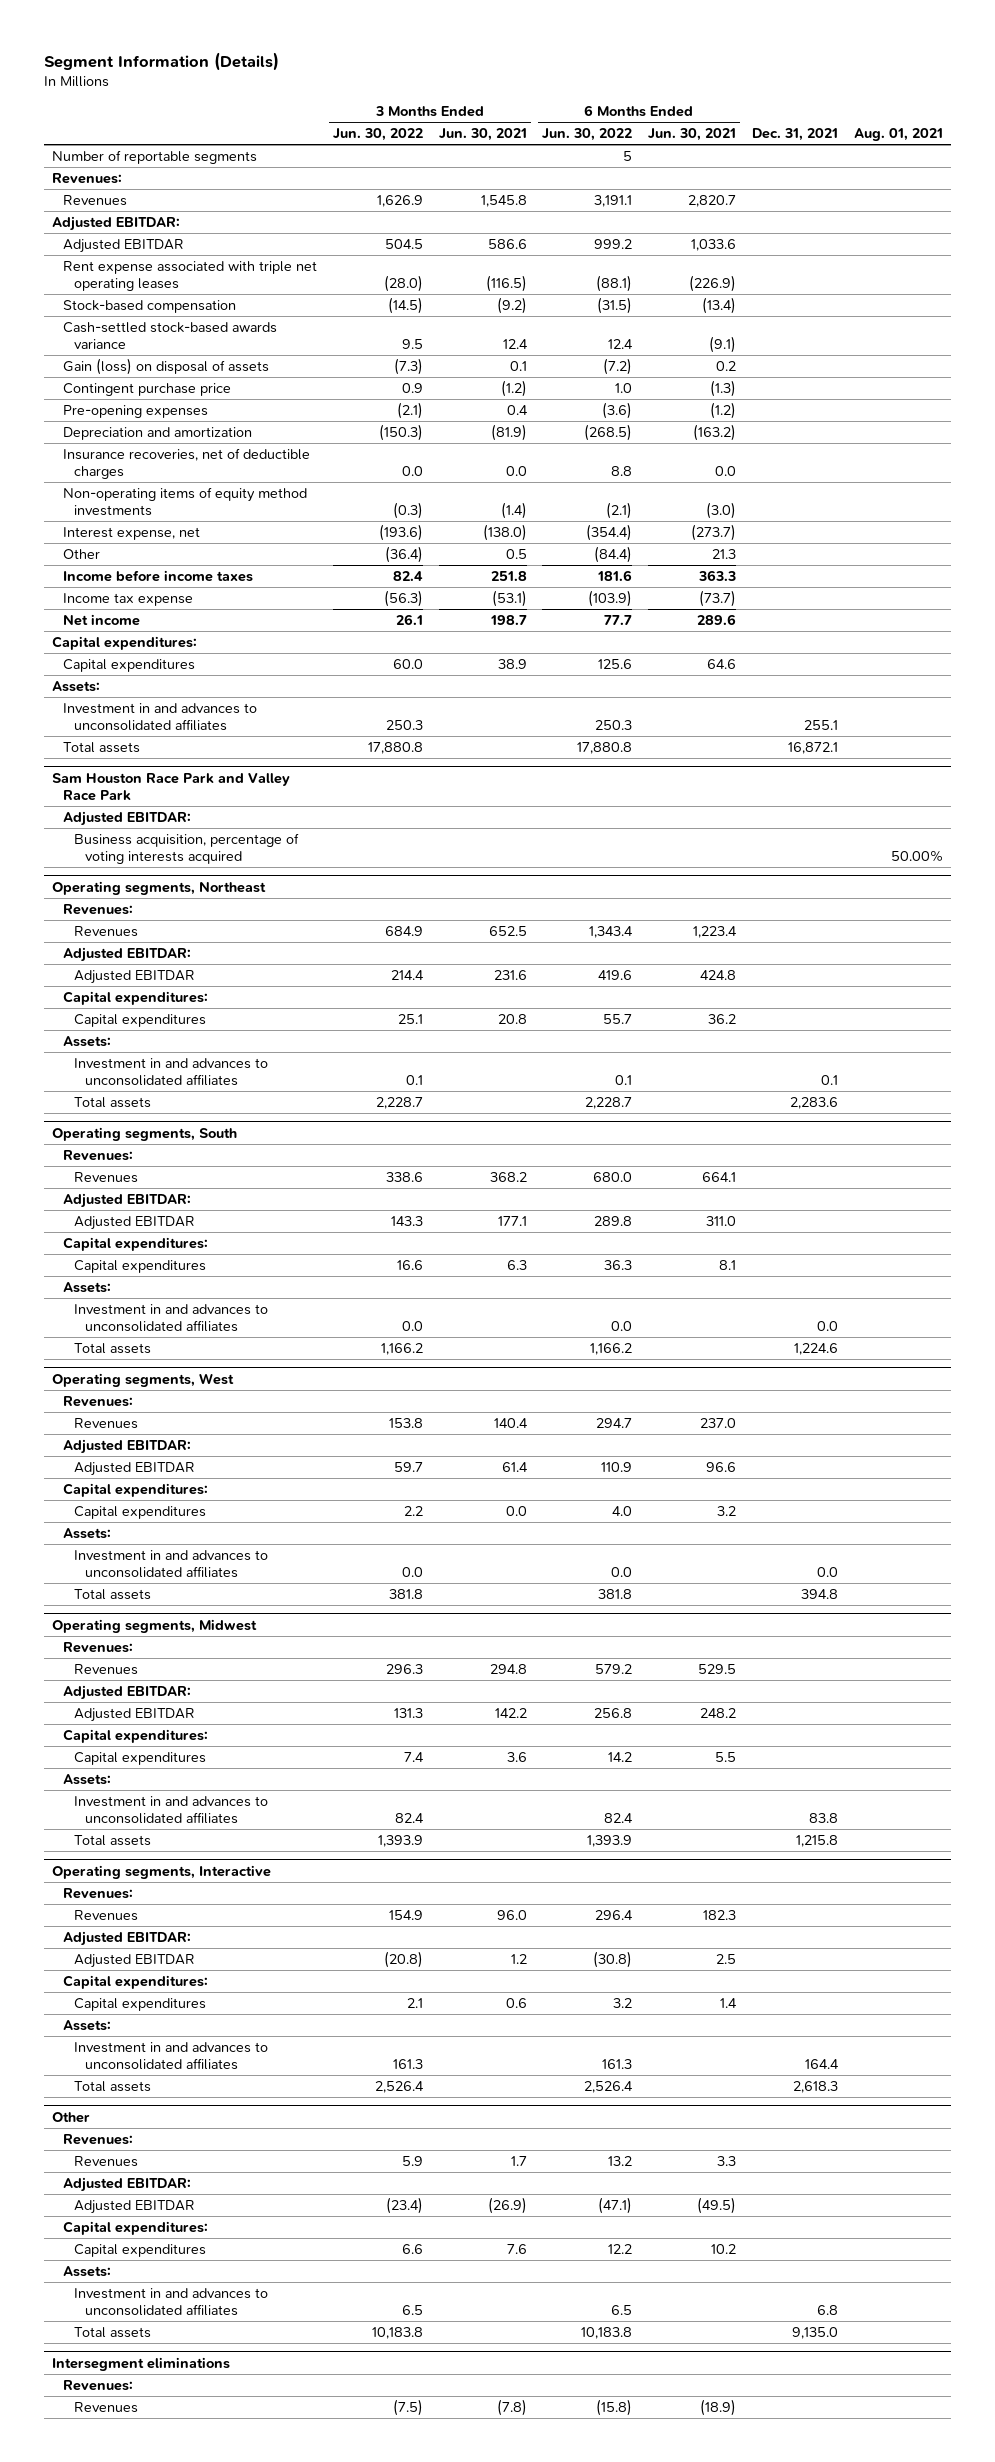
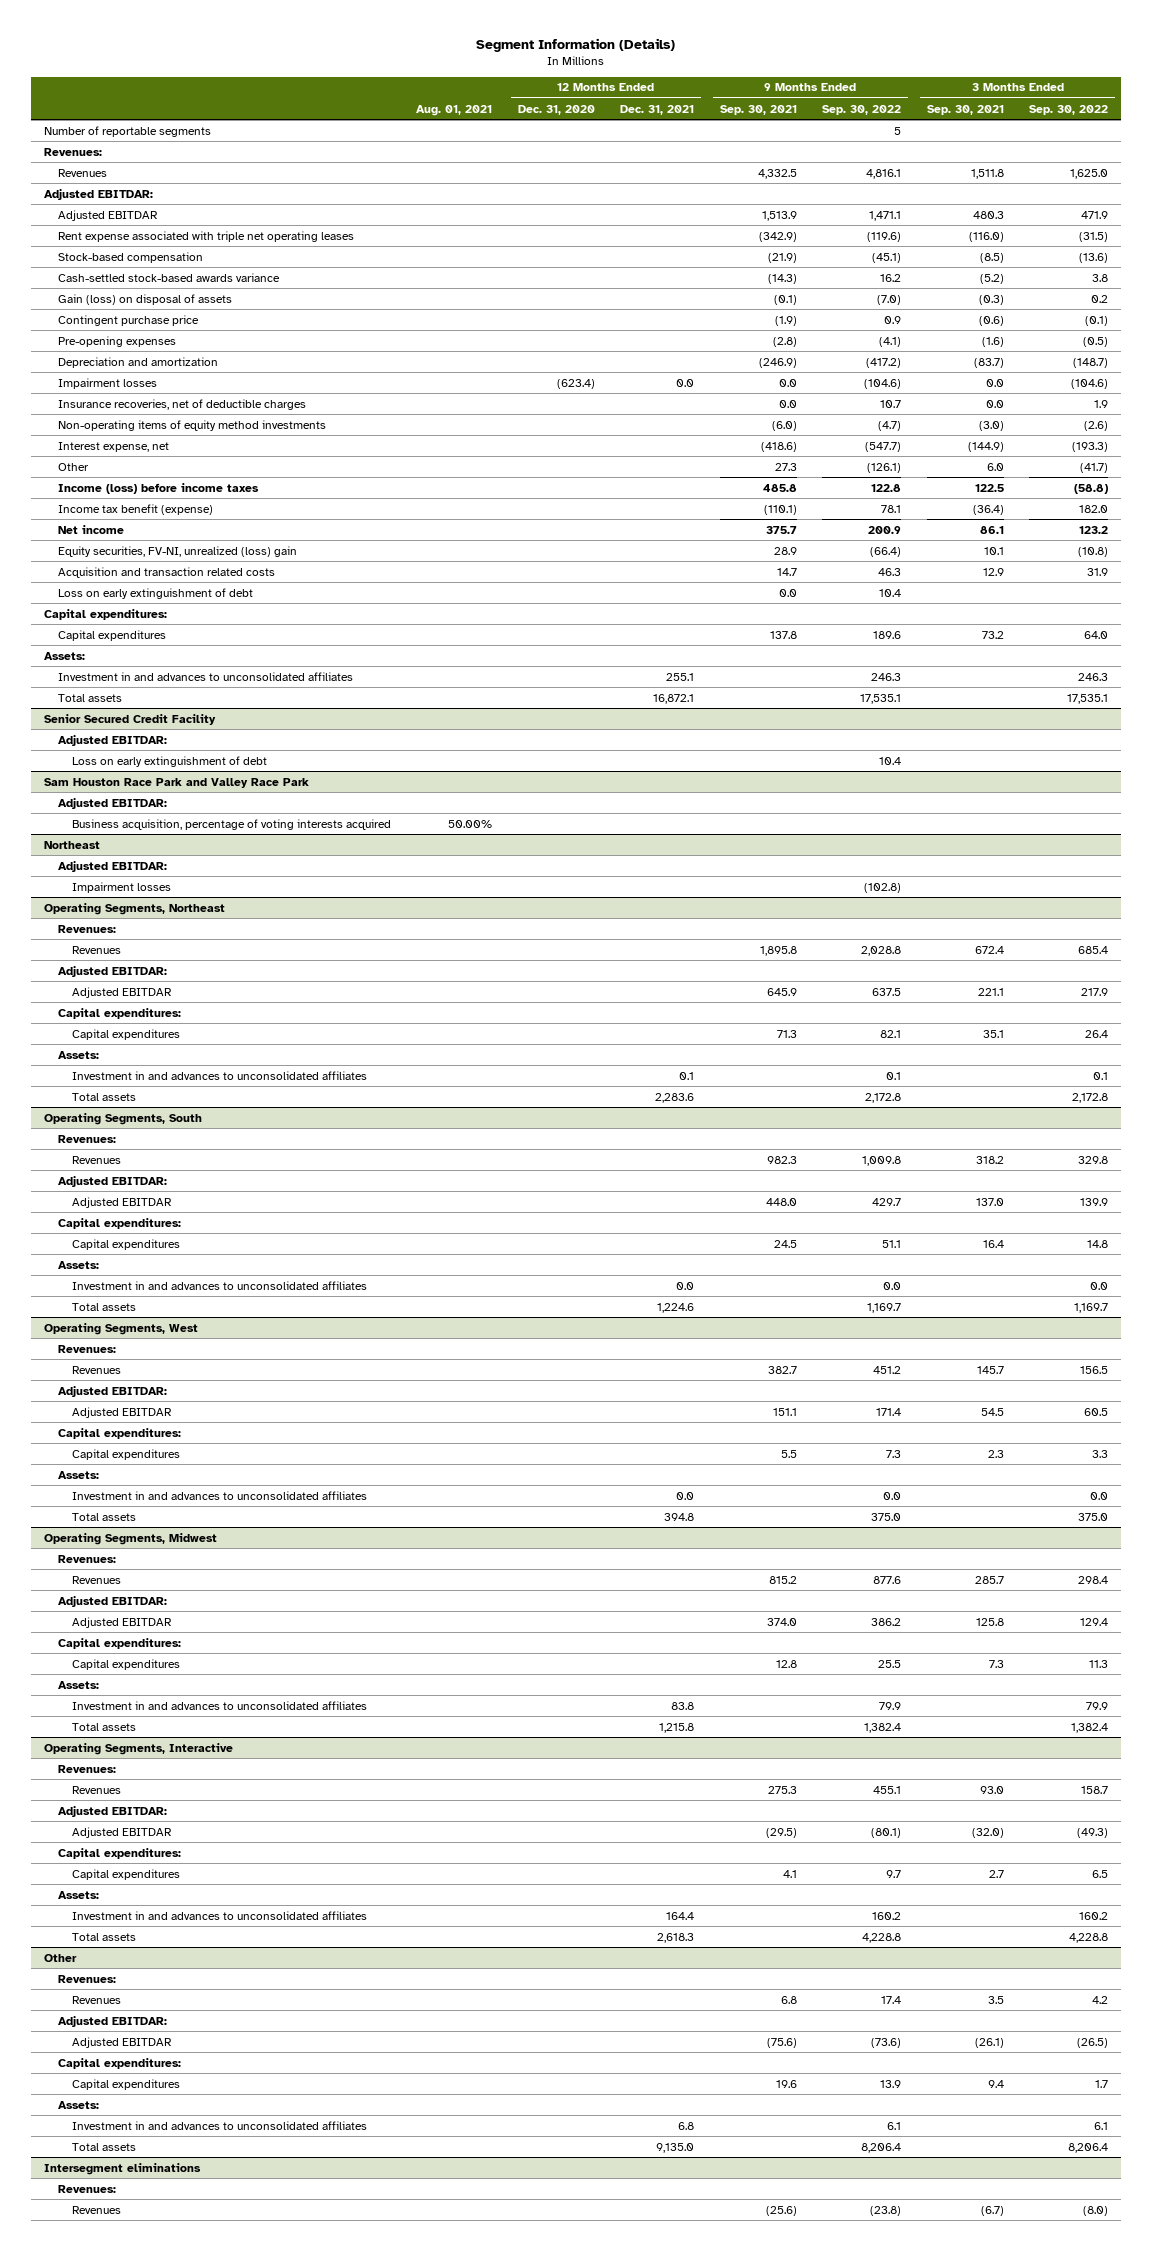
- | 3 Months Ended Jun. 30, 2022 | 3 Months Ended Jun. 30, 2021 | 6 Months Ended Jun. 30, 2022 | 6 Months Ended Jun. 30, 2021 | Dec. 31, 2021 | Aug. 01, 2021
+ | Aug. 01, 2021 | 12 Months Ended Dec. 31, 2020 | 12 Months Ended Dec. 31, 2021 | 9 Months Ended Sep. 30, 2021 | 9 Months Ended Sep. 30, 2022 | 3 Months Ended Sep. 30, 2021 | 3 Months Ended Sep. 30, 2022
+ Impairment losses | | (623.4) | 0.0 | 0.0 | (104.6) | 0.0 | (104.6)
- Income before income taxes | 82.4 | 251.8 | 181.6 | 363.3 | |
- Income tax expense | (56.3) | (53.1) | (103.9) | (73.7) | |
+ Income (loss) before income taxes | | | | 485.8 | 122.8 | 122.5 | (58.8)
+ Income tax benefit (expense) | | | | (110.1) | 78.1 | (36.4) | 182.0
+ Equity securities, FV-NI, unrealized (loss) gain | | | | 28.9 | (66.4) | 10.1 | (10.8)
+ Acquisition and transaction related costs | | | | 14.7 | 46.3 | 12.9 | 31.9
+ Loss on early extinguishment of debt | | | | 0.0 | 10.4 | |
+ Senior Secured Credit Facility
+ Adjusted EBITDAR:
+ Loss on early extinguishment of debt | | | | | 10.4 | |
- Operating segments, Northeast
+ Northeast
+ Adjusted EBITDAR:
+ Impairment losses | | | | | (102.8) | |
+ Operating Segments, Northeast
- Operating segments, South
+ Operating Segments, South
- Operating segments, West
+ Operating Segments, West
- Operating segments, Midwest
+ Operating Segments, Midwest
- Operating segments, Interactive
+ Operating Segments, Interactive

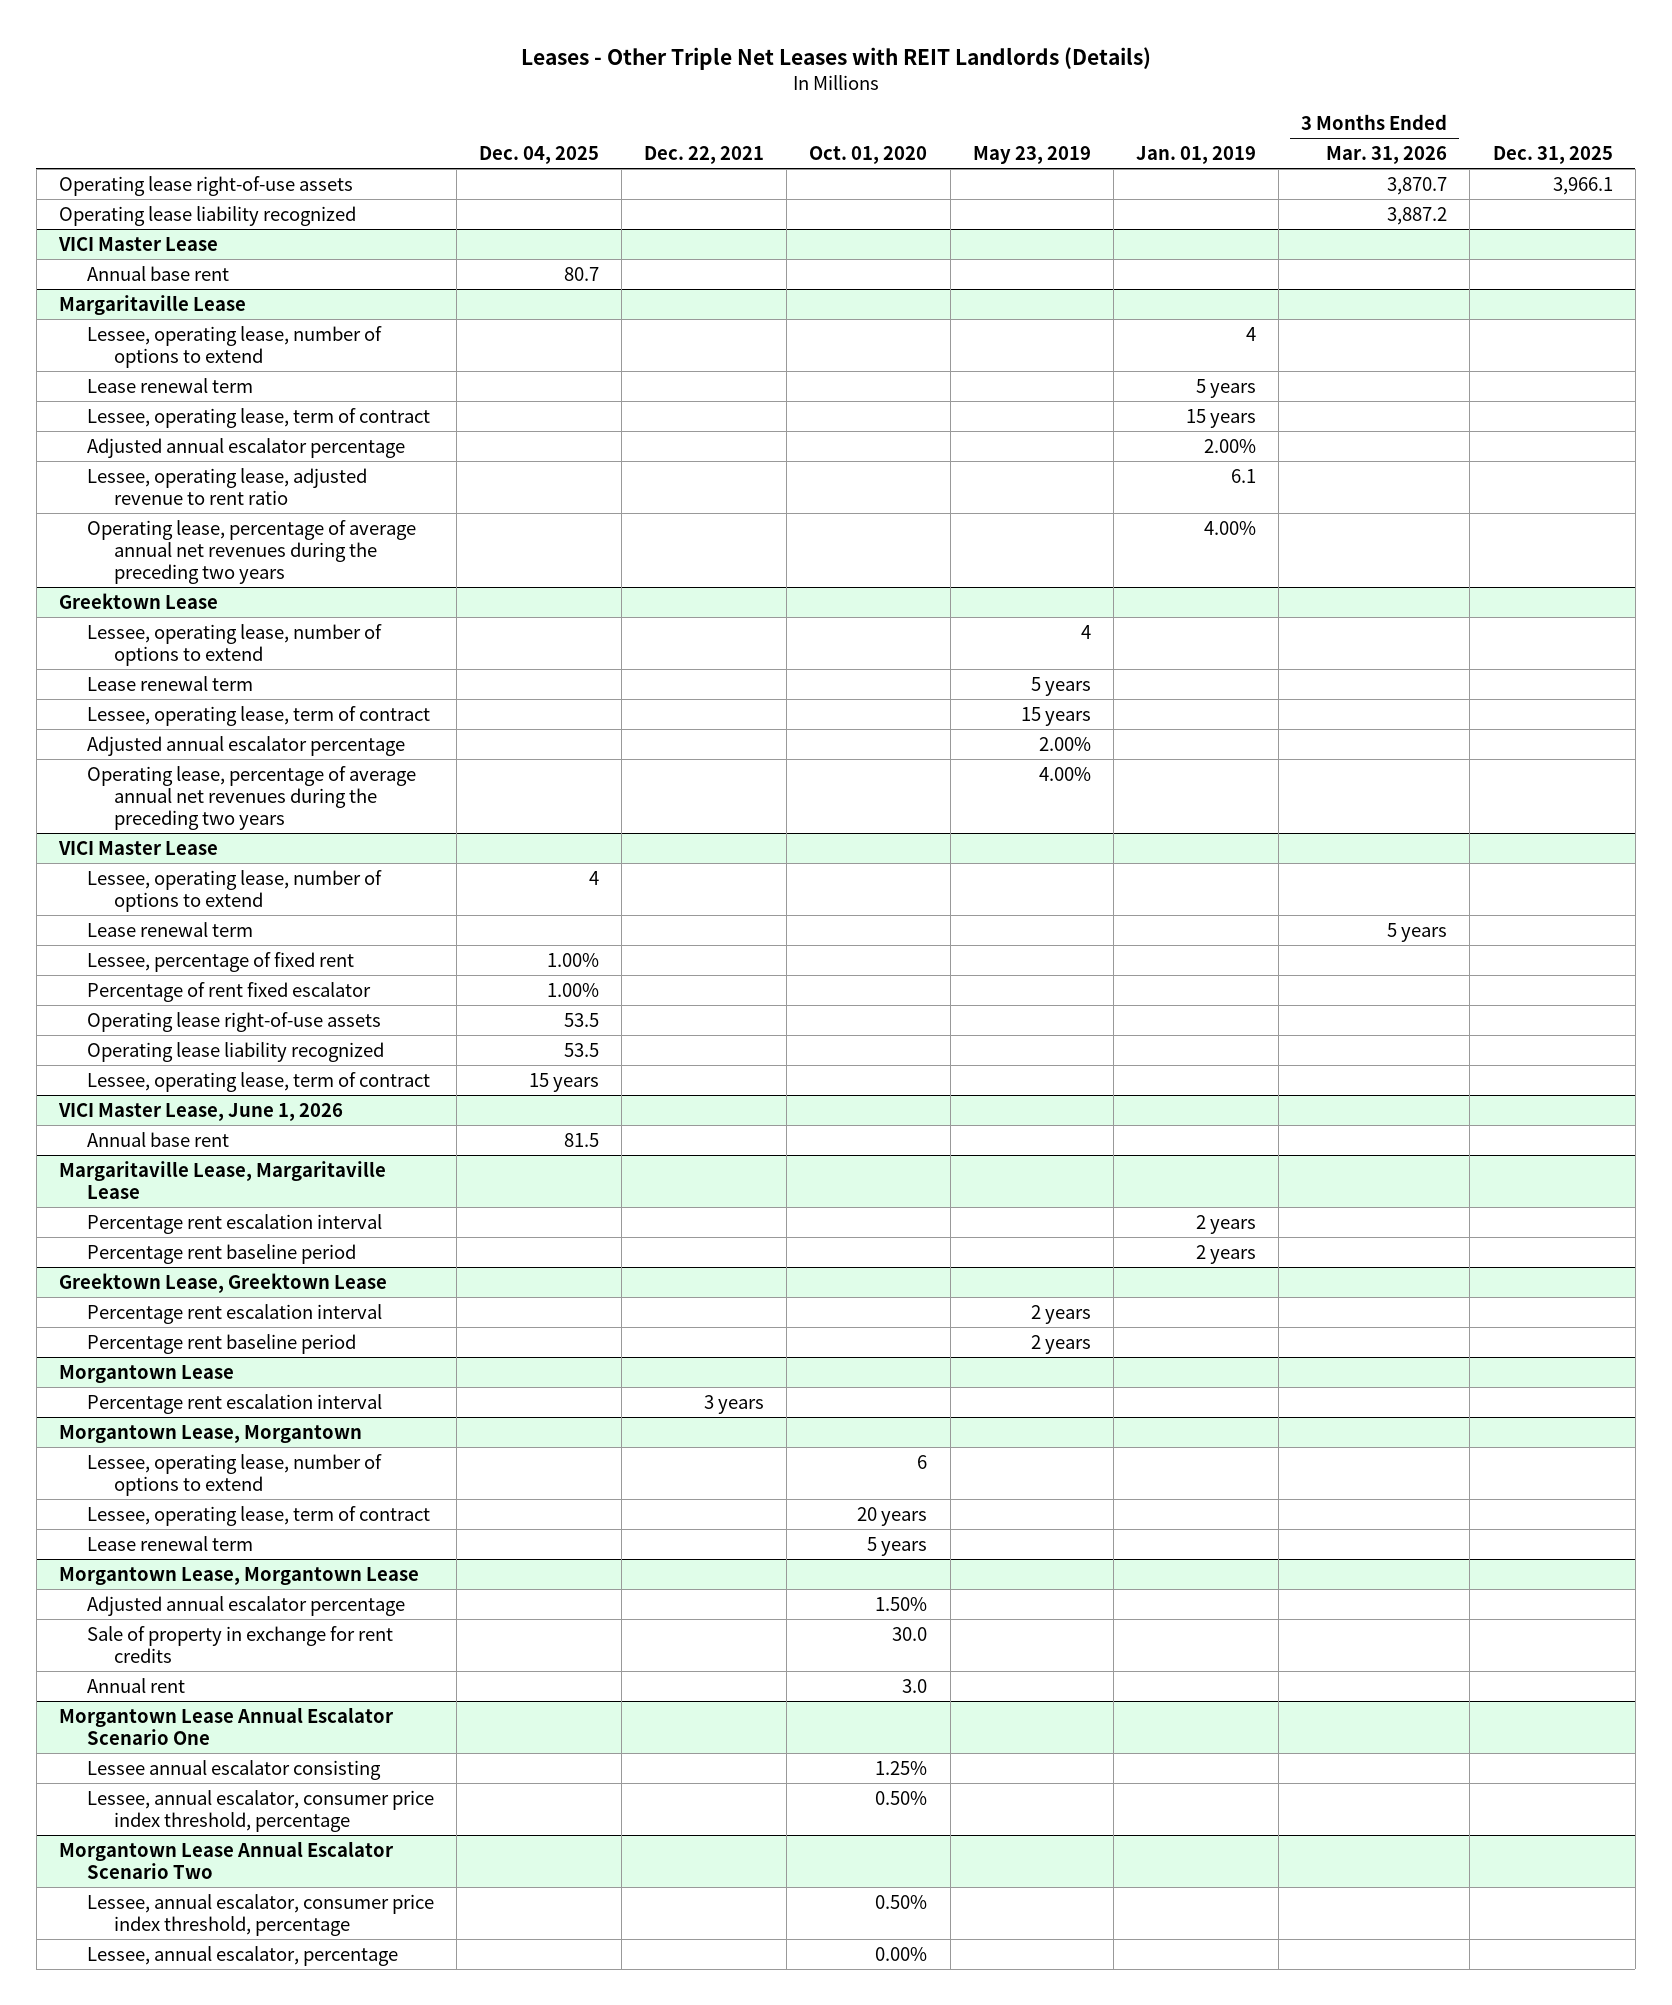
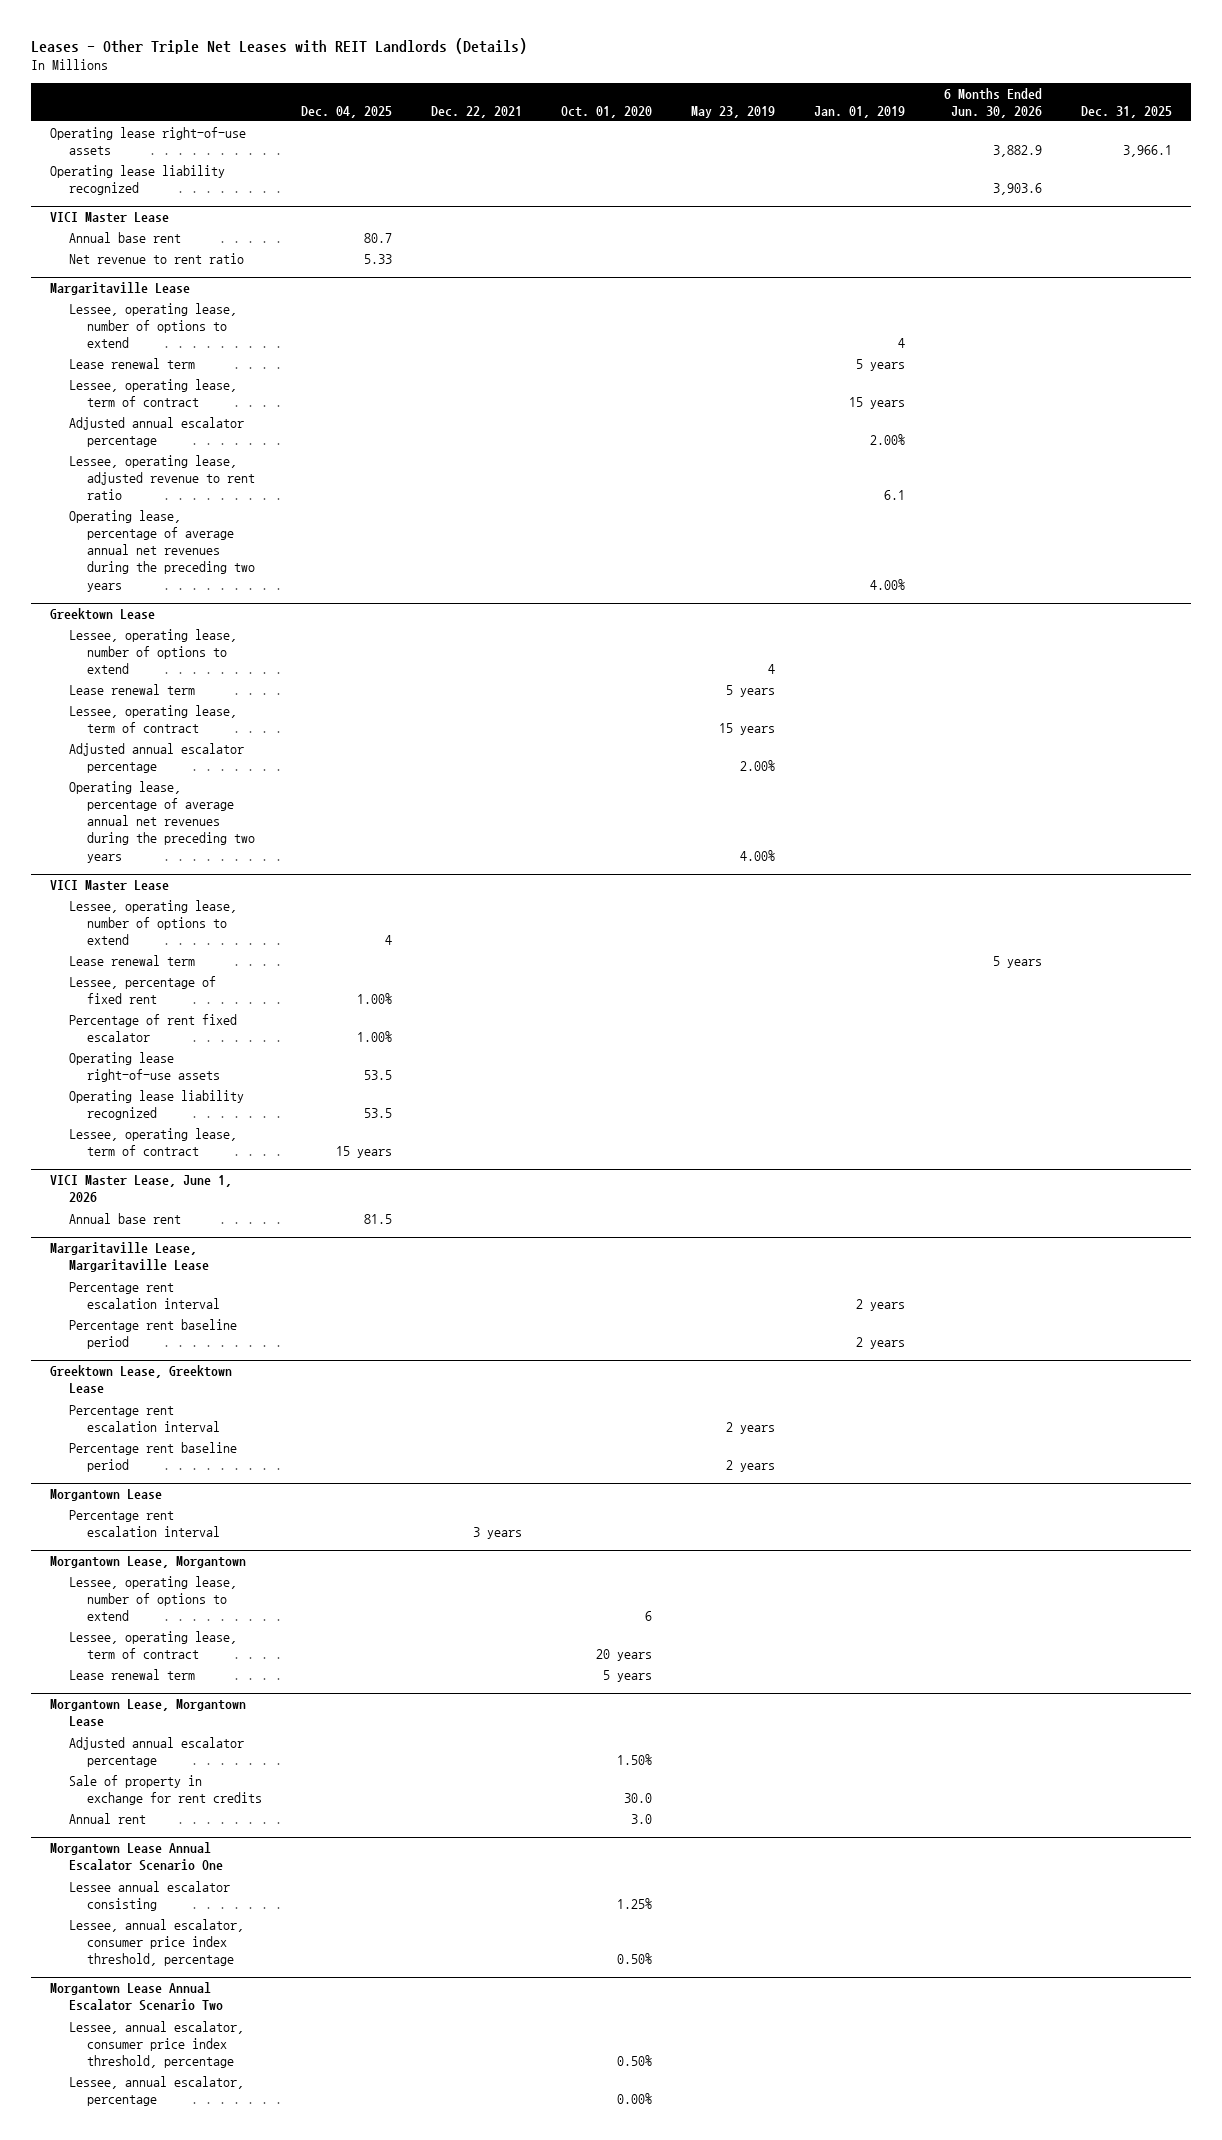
- | Dec. 04, 2025 | Dec. 22, 2021 | Oct. 01, 2020 | May 23, 2019 | Jan. 01, 2019 | 3 Months Ended Mar. 31, 2026 | Dec. 31, 2025
+ | Dec. 04, 2025 | Dec. 22, 2021 | Oct. 01, 2020 | May 23, 2019 | Jan. 01, 2019 | 6 Months Ended Jun. 30, 2026 | Dec. 31, 2025
@ VICI Master Lease
+ Net revenue to rent ratio | 5.33 | | | | | |

